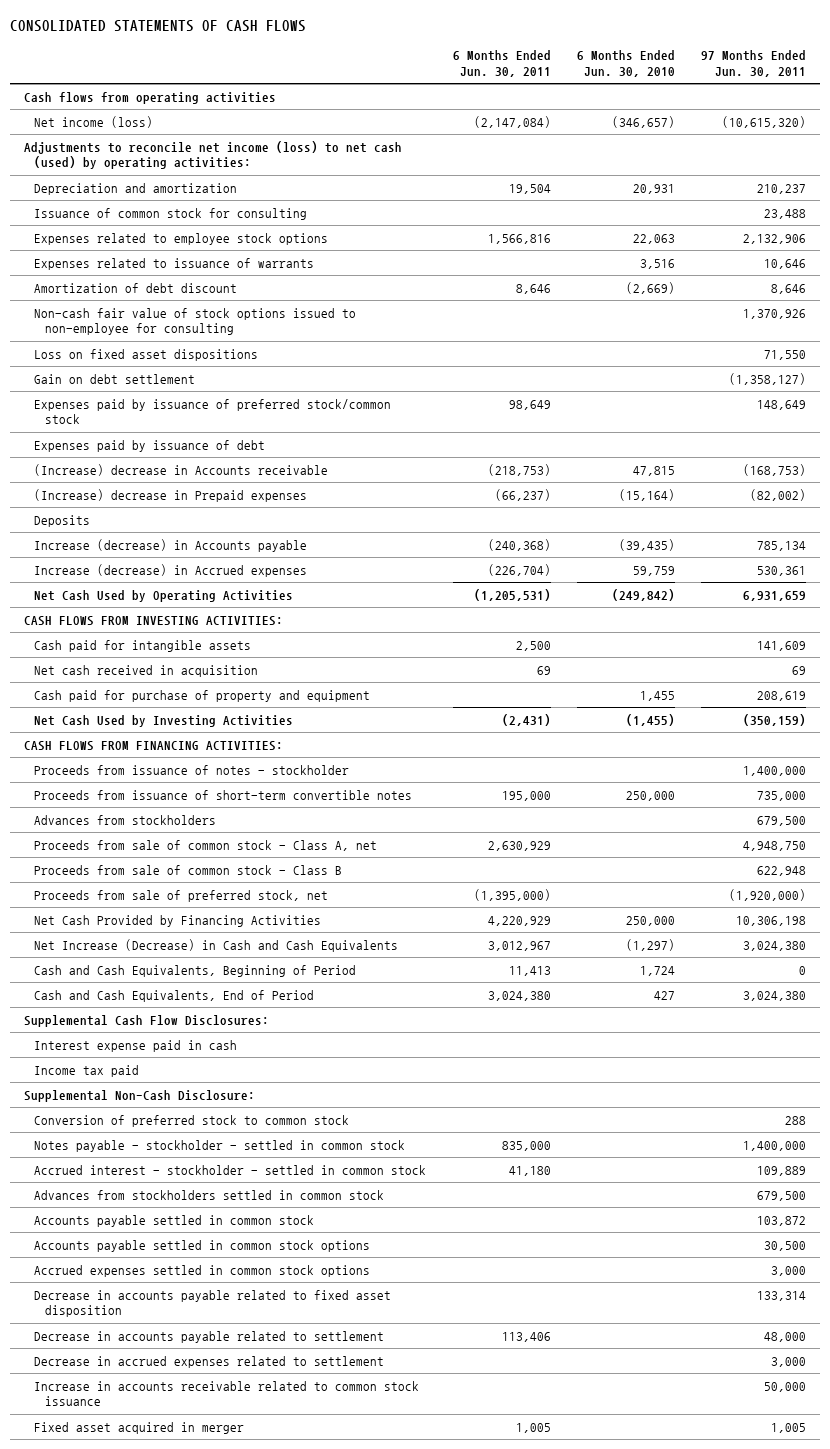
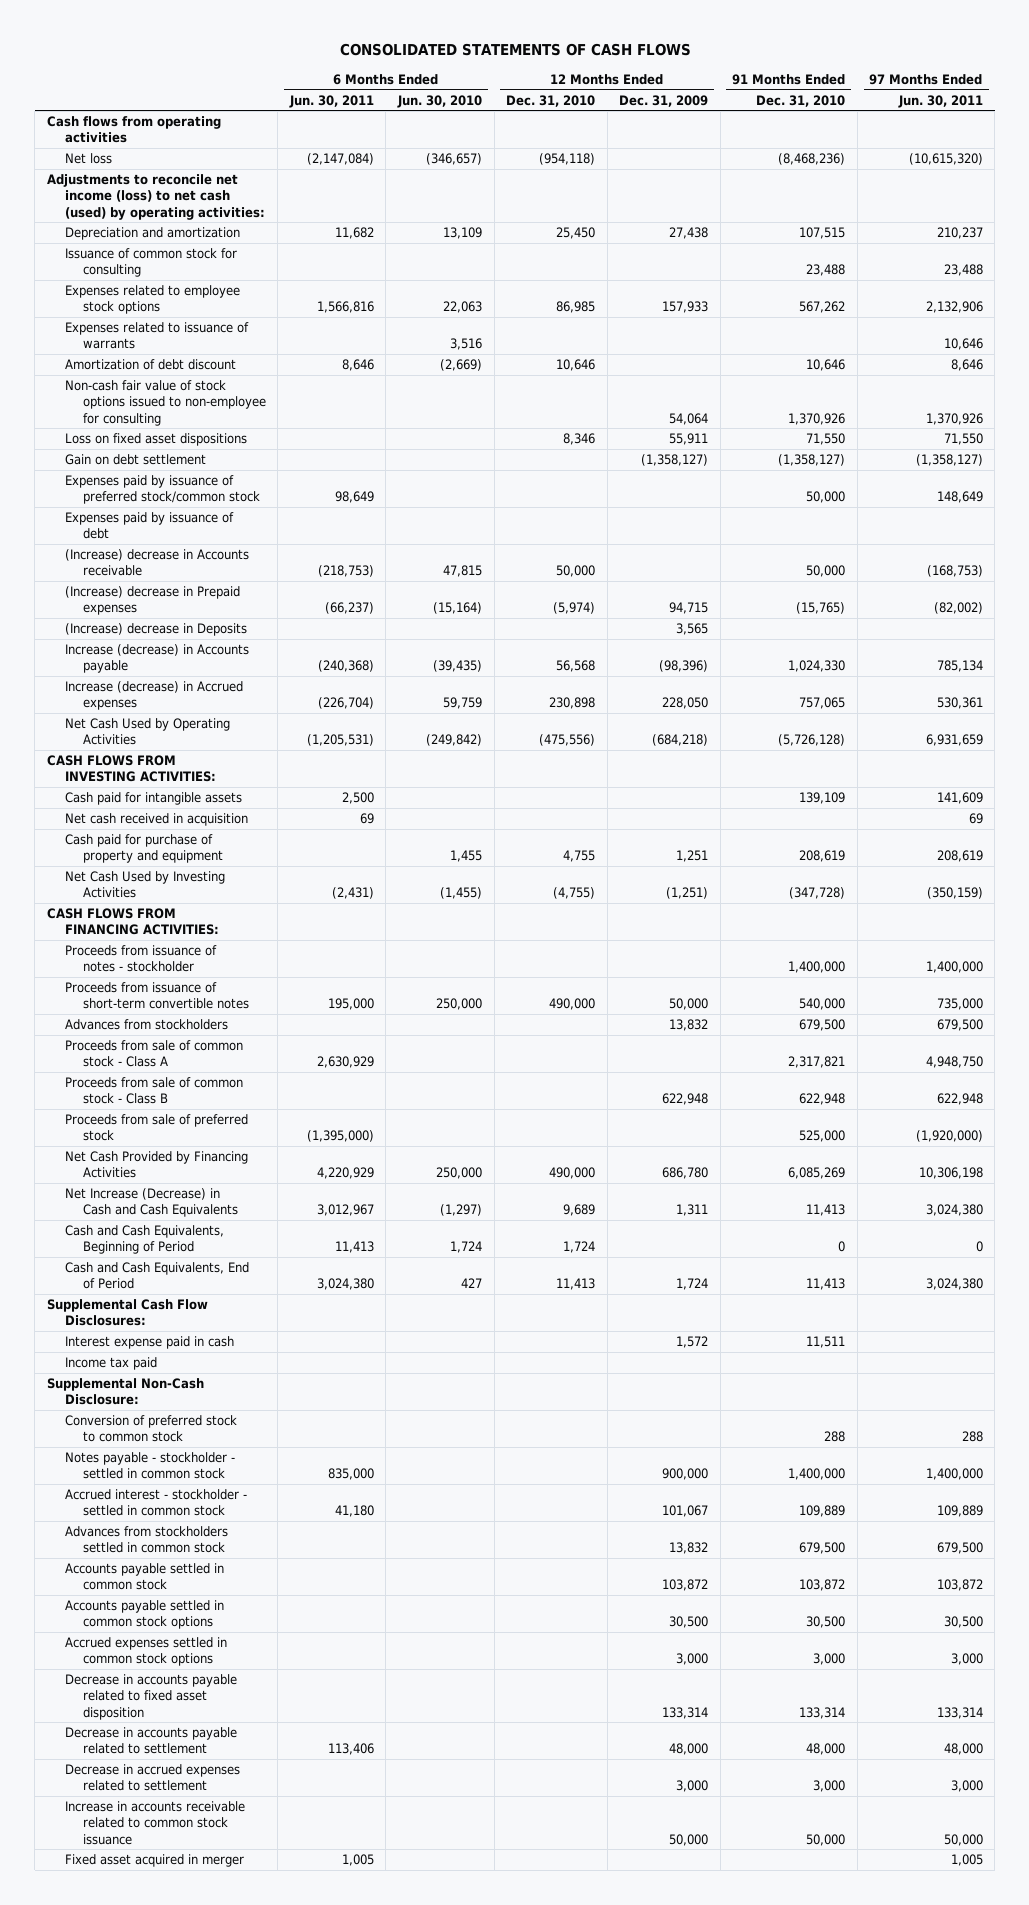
- | 6 Months Ended Jun. 30, 2011 | 6 Months Ended Jun. 30, 2010 | 97 Months Ended Jun. 30, 2011
+ | 6 Months Ended Jun. 30, 2011 | 6 Months Ended Jun. 30, 2010 | 12 Months Ended Dec. 31, 2010 | 12 Months Ended Dec. 31, 2009 | 91 Months Ended Dec. 31, 2010 | 97 Months Ended Jun. 30, 2011
- Net income (loss) | (2,147,084) | (346,657) | (10,615,320)
+ Net loss | (2,147,084) | (346,657) | (954,118) | | (8,468,236) | (10,615,320)
- Depreciation and amortization | 19,504 | 20,931 | 210,237
+ Depreciation and amortization | 11,682 | 13,109 | 25,450 | 27,438 | 107,515 | 210,237
- Deposits
+ (Increase) decrease in Deposits | | | | 3,565 | |
- Proceeds from sale of common stock - Class A, net | 2,630,929 | | 4,948,750
+ Proceeds from sale of common stock - Class A | 2,630,929 | | | | 2,317,821 | 4,948,750
- Proceeds from sale of preferred stock, net | (1,395,000) | | (1,920,000)
+ Proceeds from sale of preferred stock | (1,395,000) | | | | 525,000 | (1,920,000)

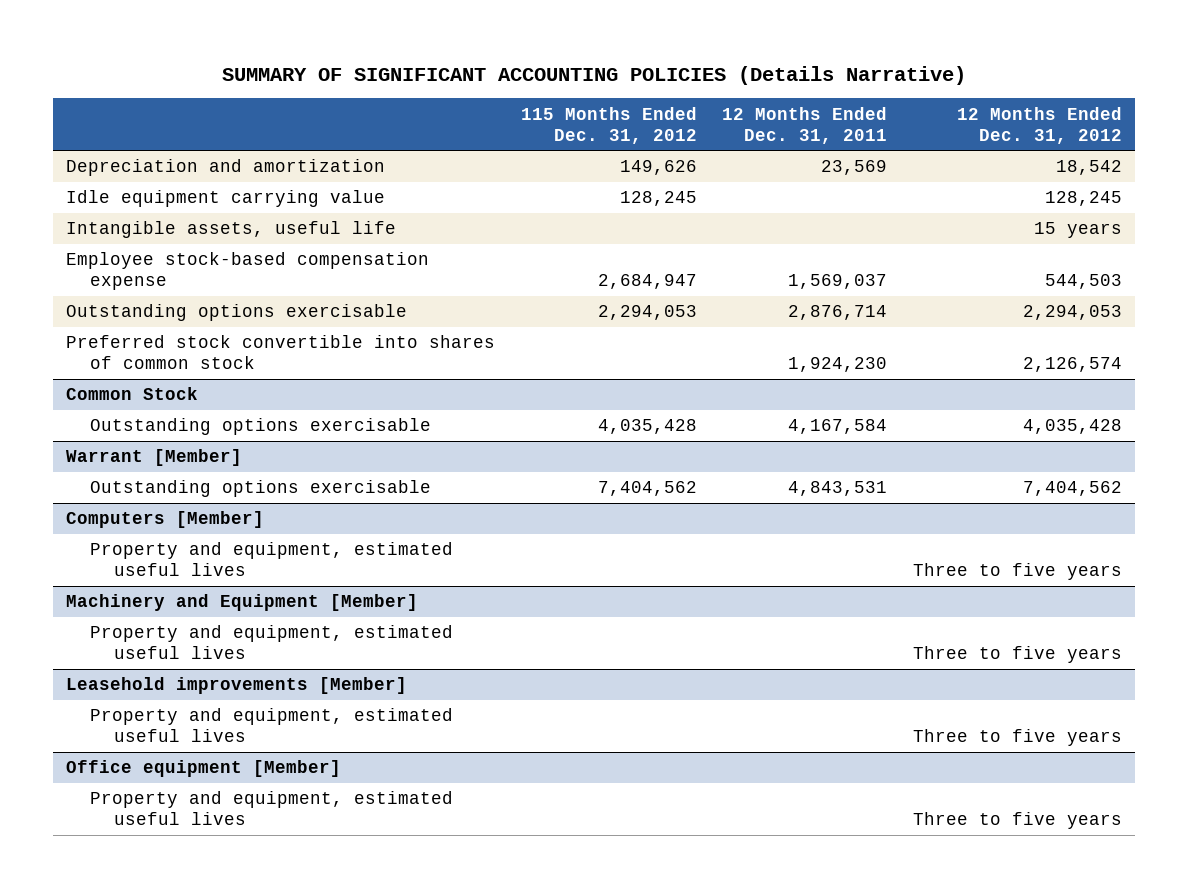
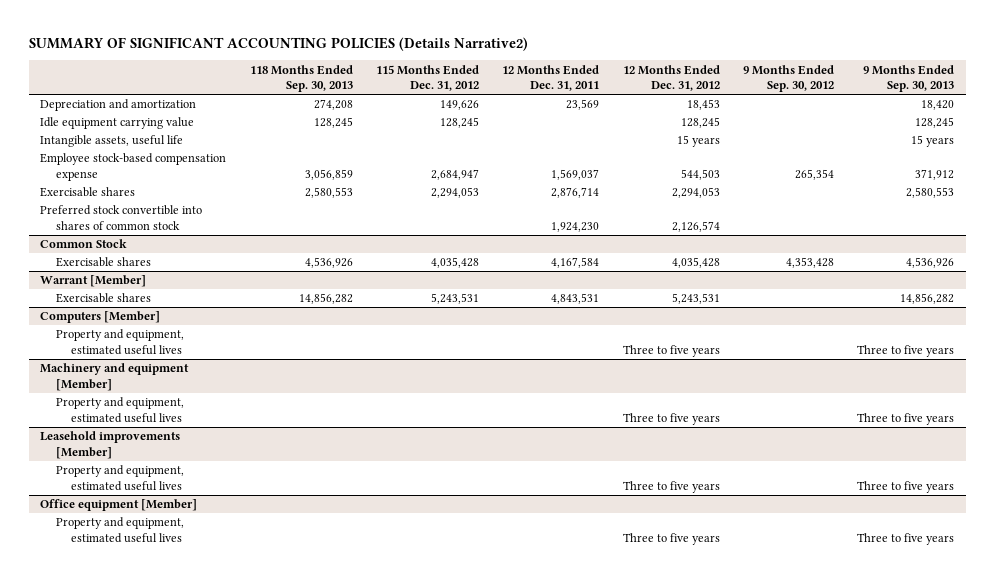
- SUMMARY OF SIGNIFICANT ACCOUNTING POLICIES (Details Narrative)
+ SUMMARY OF SIGNIFICANT ACCOUNTING POLICIES (Details Narrative2)
- | 115 Months Ended Dec. 31, 2012 | 12 Months Ended Dec. 31, 2011 | 12 Months Ended Dec. 31, 2012
+ | 118 Months Ended Sep. 30, 2013 | 115 Months Ended Dec. 31, 2012 | 12 Months Ended Dec. 31, 2011 | 12 Months Ended Dec. 31, 2012 | 9 Months Ended Sep. 30, 2012 | 9 Months Ended Sep. 30, 2013
- Depreciation and amortization | 149,626 | 23,569 | 18,542
+ Depreciation and amortization | 274,208 | 149,626 | 23,569 | 18,453 | | 18,420
- Outstanding options exercisable | 2,294,053 | 2,876,714 | 2,294,053
+ Exercisable shares | 2,580,553 | 2,294,053 | 2,876,714 | 2,294,053 | | 2,580,553
@ Common Stock
- Outstanding options exercisable | 4,035,428 | 4,167,584 | 4,035,428
+ Exercisable shares | 4,536,926 | 4,035,428 | 4,167,584 | 4,035,428 | 4,353,428 | 4,536,926
@ Warrant [Member]
- Outstanding options exercisable | 7,404,562 | 4,843,531 | 7,404,562
+ Exercisable shares | 14,856,282 | 5,243,531 | 4,843,531 | 5,243,531 | | 14,856,282
- Machinery and Equipment [Member]
+ Machinery and equipment [Member]

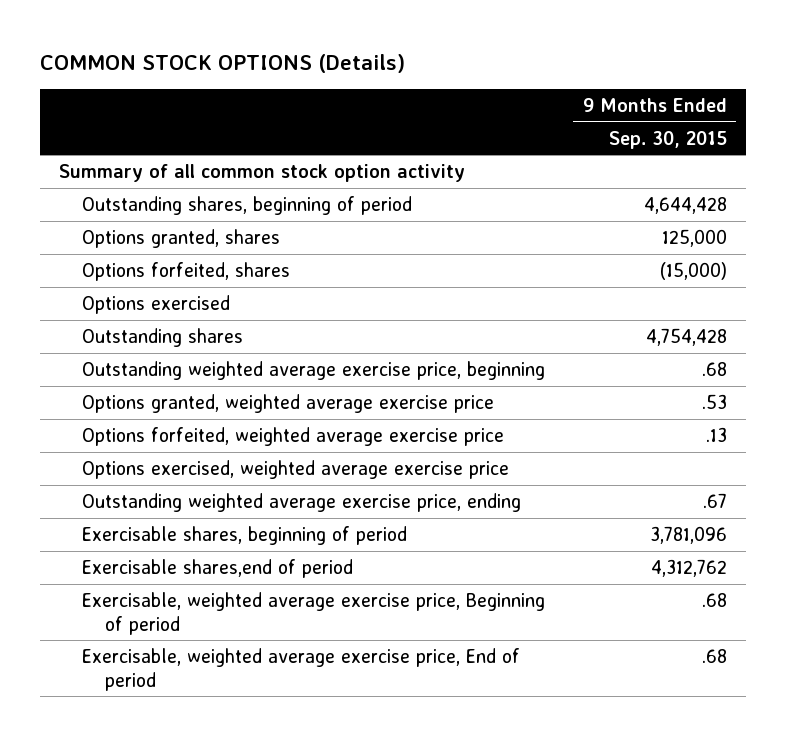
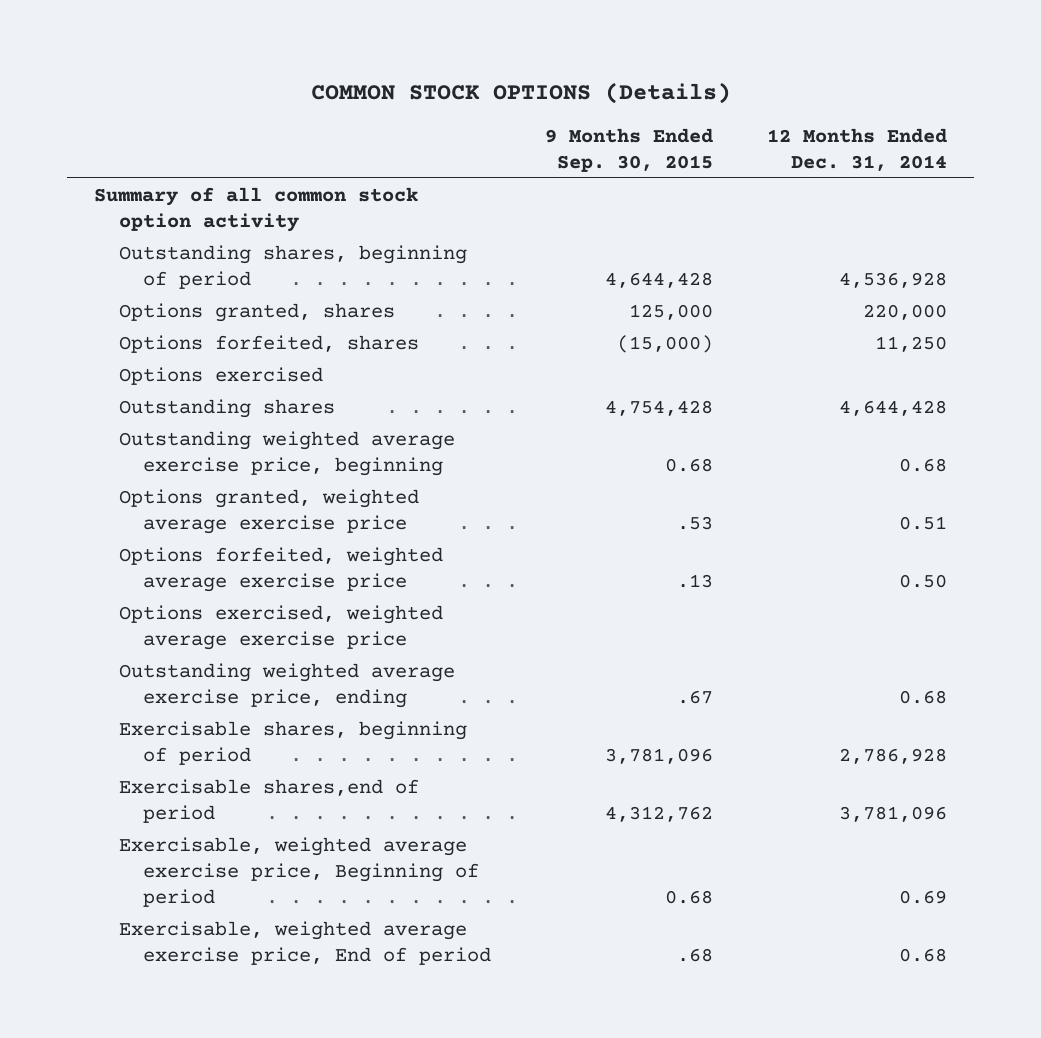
- | 9 Months Ended Sep. 30, 2015
+ | 9 Months Ended Sep. 30, 2015 | 12 Months Ended Dec. 31, 2014
- Outstanding weighted average exercise price, beginning | .68
+ Outstanding weighted average exercise price, beginning | 0.68 | 0.68
- Exercisable, weighted average exercise price, Beginning of period | .68
+ Exercisable, weighted average exercise price, Beginning of period | 0.68 | 0.69

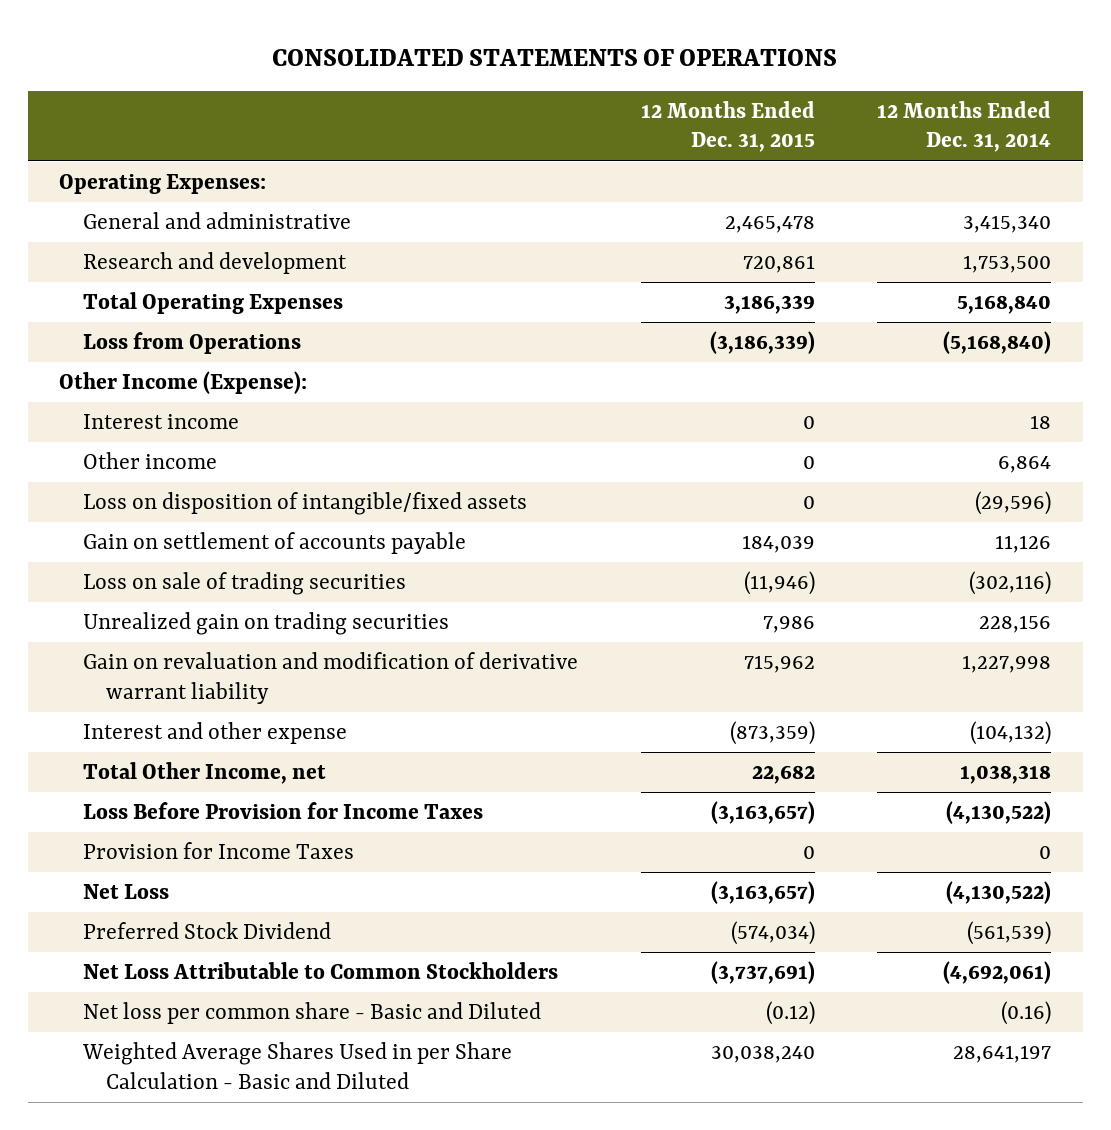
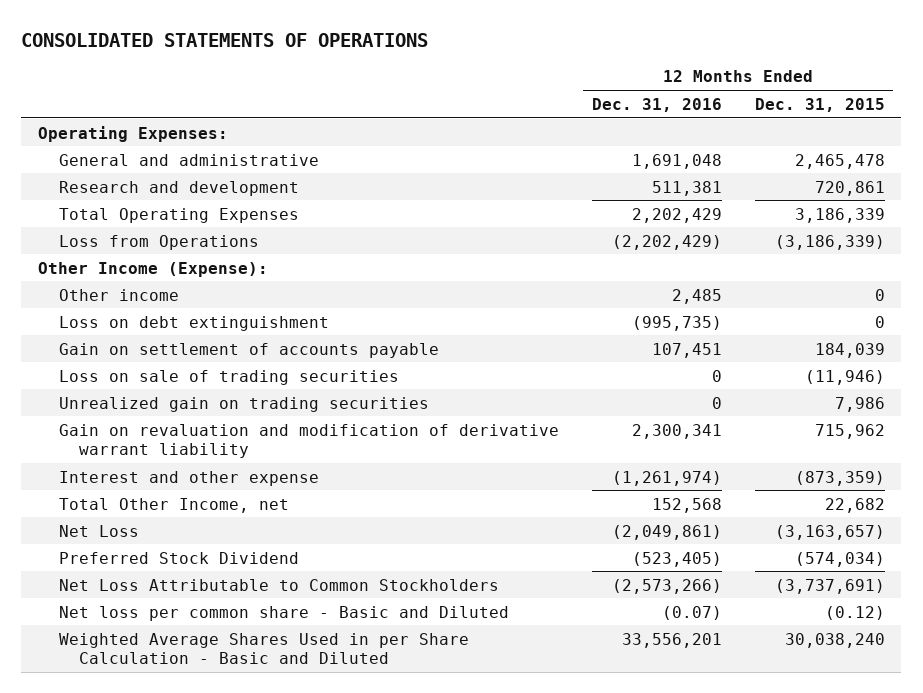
- | 12 Months Ended Dec. 31, 2015 | 12 Months Ended Dec. 31, 2014
+ | 12 Months Ended Dec. 31, 2016 | 12 Months Ended Dec. 31, 2015
- Interest income | 0 | 18
- Loss on disposition of intangible/fixed assets | 0 | (29,596)
+ Loss on debt extinguishment | (995,735) | 0
- Loss Before Provision for Income Taxes | (3,163,657) | (4,130,522)
- Provision for Income Taxes | 0 | 0

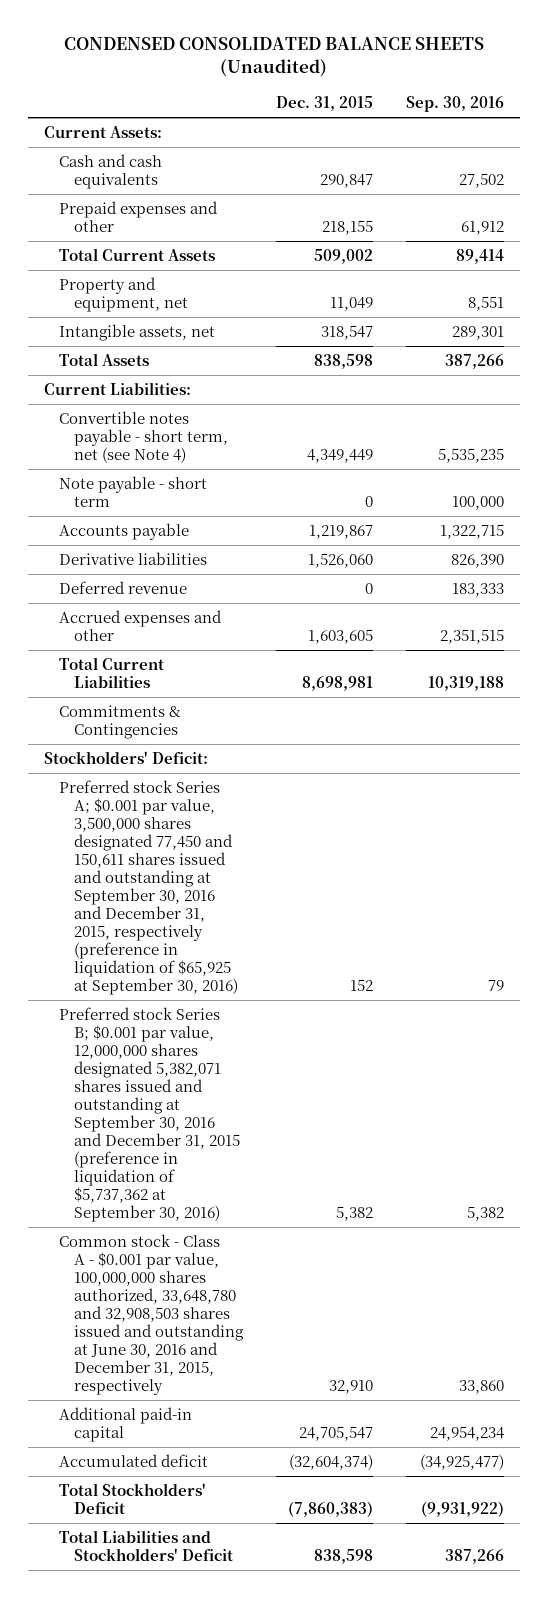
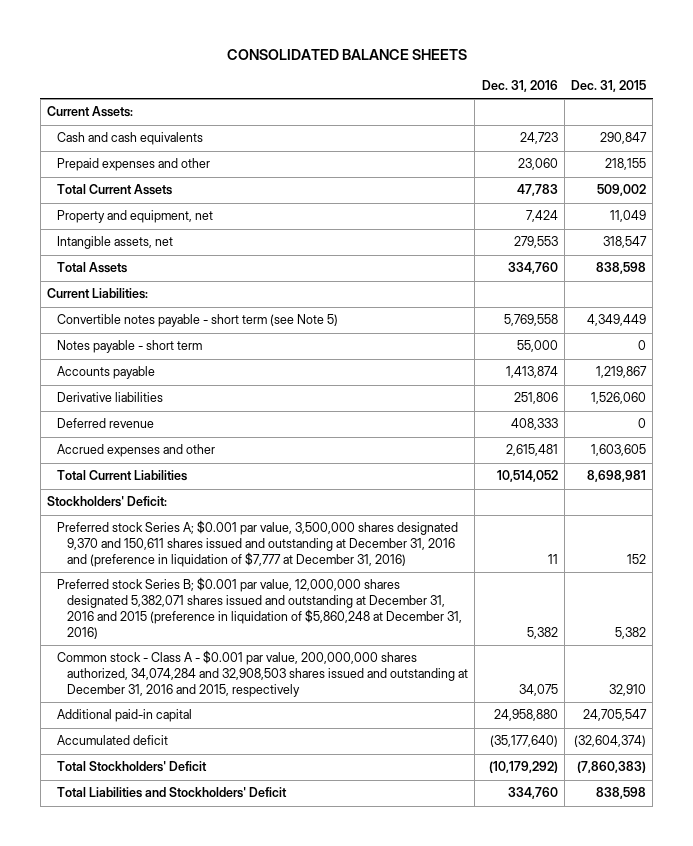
- CONDENSED CONSOLIDATED BALANCE SHEETS (Unaudited)
+ CONSOLIDATED BALANCE SHEETS
- | Dec. 31, 2015 | Sep. 30, 2016
+ | Dec. 31, 2016 | Dec. 31, 2015
- Convertible notes payable - short term, net (see Note 4) | 4,349,449 | 5,535,235
- Note payable - short term | 0 | 100,000
+ Convertible notes payable - short term (see Note 5) | 5,769,558 | 4,349,449
+ Notes payable - short term | 55,000 | 0
- Commitments & Contingencies
- Preferred stock Series A; $0.001 par value, 3,500,000 shares designated 77,450 and 150,611 shares issued and outstanding at September 30, 2016 and December 31, 2015, respectively (preference in liquidation of $65,925 at September 30, 2016) | 152 | 79
- Preferred stock Series B; $0.001 par value, 12,000,000 shares designated 5,382,071 shares issued and outstanding at September 30, 2016 and December 31, 2015 (preference in liquidation of $5,737,362 at September 30, 2016) | 5,382 | 5,382
- Common stock - Class A - $0.001 par value, 100,000,000 shares authorized, 33,648,780 and 32,908,503 shares issued and outstanding at June 30, 2016 and December 31, 2015, respectively | 32,910 | 33,860
+ Preferred stock Series A; $0.001 par value, 3,500,000 shares designated 9,370 and 150,611 shares issued and outstanding at December 31, 2016 and (preference in liquidation of $7,777 at December 31, 2016) | 11 | 152
+ Preferred stock Series B; $0.001 par value, 12,000,000 shares designated 5,382,071 shares issued and outstanding at December 31, 2016 and 2015 (preference in liquidation of $5,860,248 at December 31, 2016) | 5,382 | 5,382
+ Common stock - Class A - $0.001 par value, 200,000,000 shares authorized, 34,074,284 and 32,908,503 shares issued and outstanding at December 31, 2016 and 2015, respectively | 34,075 | 32,910

